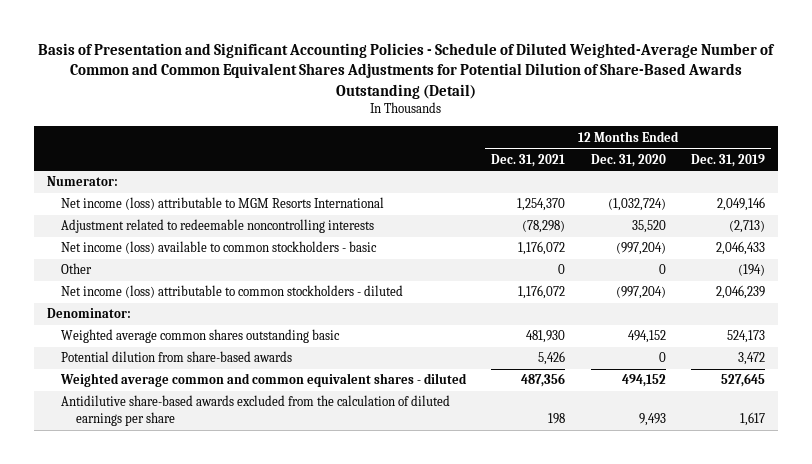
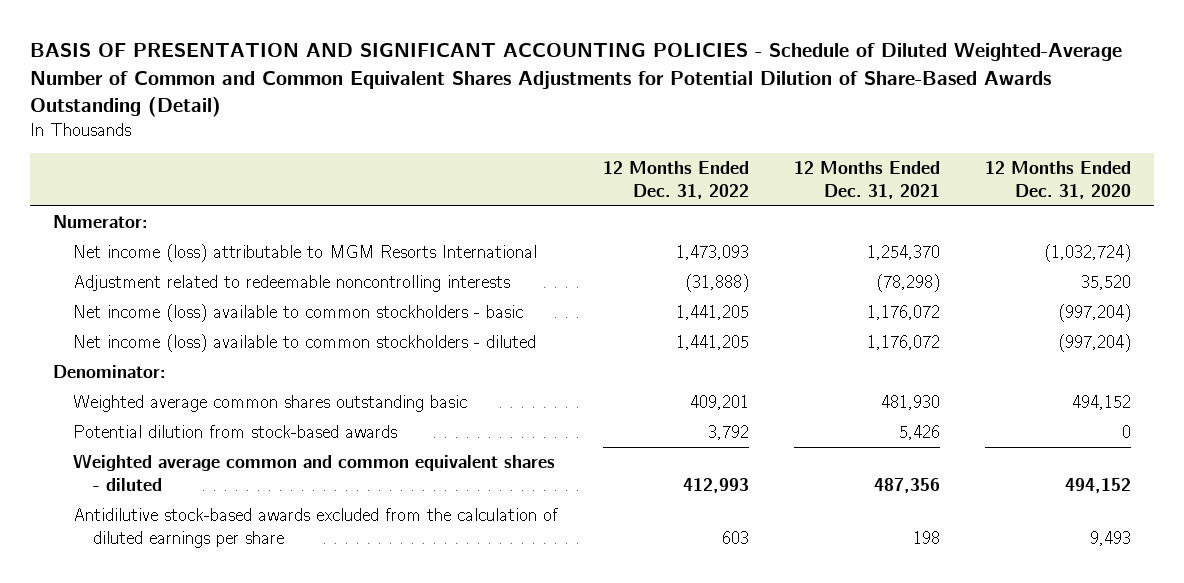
- Basis of Presentation and Significant Accounting Policies - Schedule of Diluted Weighted-Average Number of Common and Common Equivalent Shares Adjustments for Potential Dilution of Share-Based Awards Outstanding (Detail)
+ BASIS OF PRESENTATION AND SIGNIFICANT ACCOUNTING POLICIES - Schedule of Diluted Weighted-Average Number of Common and Common Equivalent Shares Adjustments for Potential Dilution of Share-Based Awards Outstanding (Detail)
- | 12 Months Ended Dec. 31, 2021 | 12 Months Ended Dec. 31, 2020 | 12 Months Ended Dec. 31, 2019
+ | 12 Months Ended Dec. 31, 2022 | 12 Months Ended Dec. 31, 2021 | 12 Months Ended Dec. 31, 2020
- Other | 0 | 0 | (194)
- Net income (loss) attributable to common stockholders - diluted | 1,176,072 | (997,204) | 2,046,239
+ Net income (loss) available to common stockholders - diluted | 1,441,205 | 1,176,072 | (997,204)
- Potential dilution from share-based awards | 5,426 | 0 | 3,472
+ Potential dilution from stock-based awards | 3,792 | 5,426 | 0
- Antidilutive share-based awards excluded from the calculation of diluted earnings per share | 198 | 9,493 | 1,617
+ Antidilutive stock-based awards excluded from the calculation of diluted earnings per share | 603 | 198 | 9,493

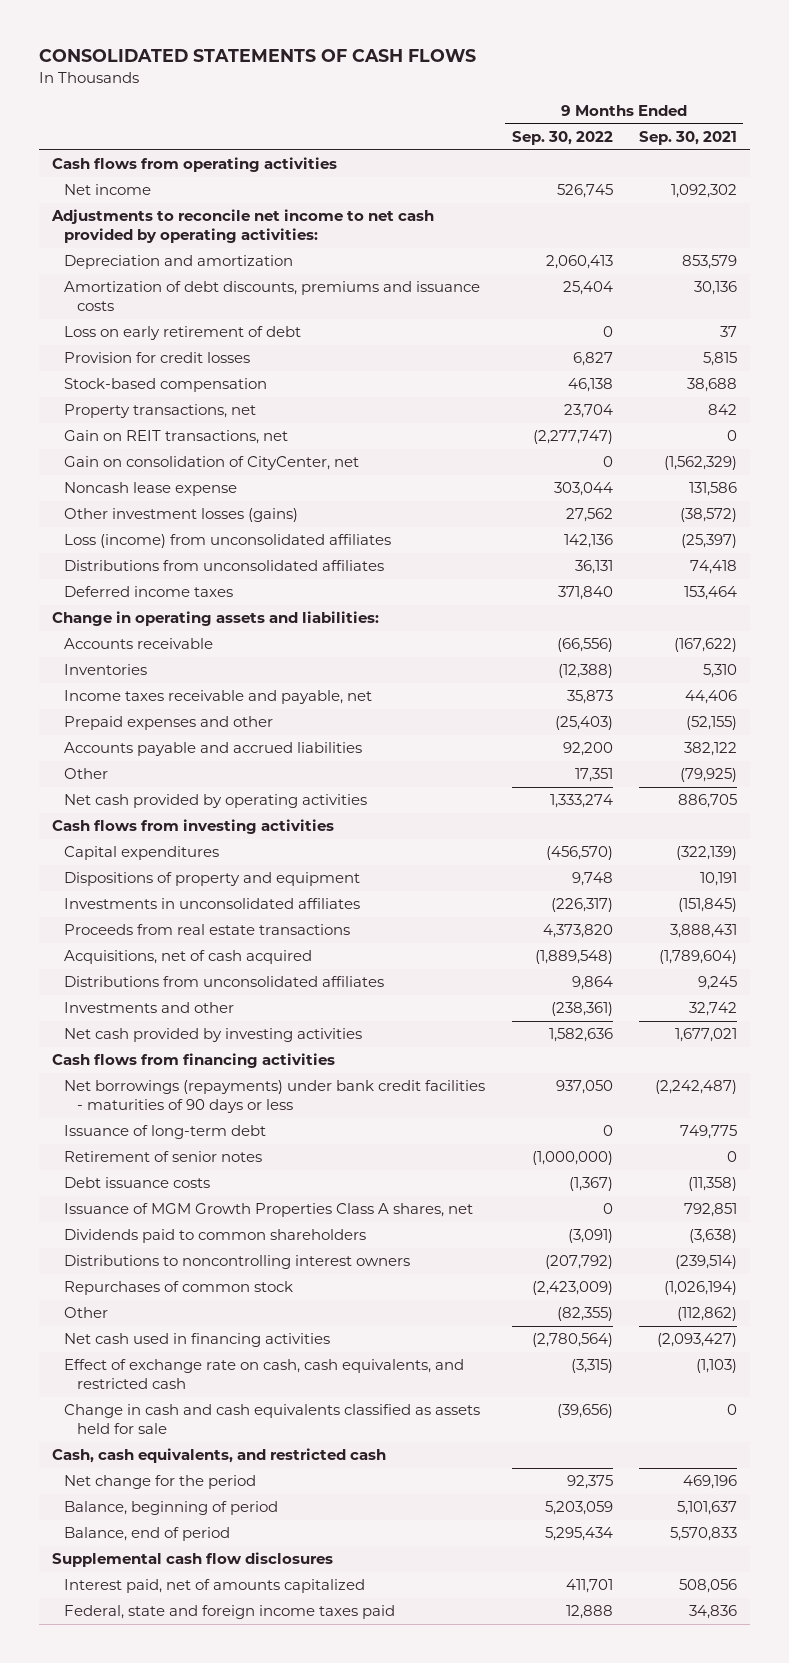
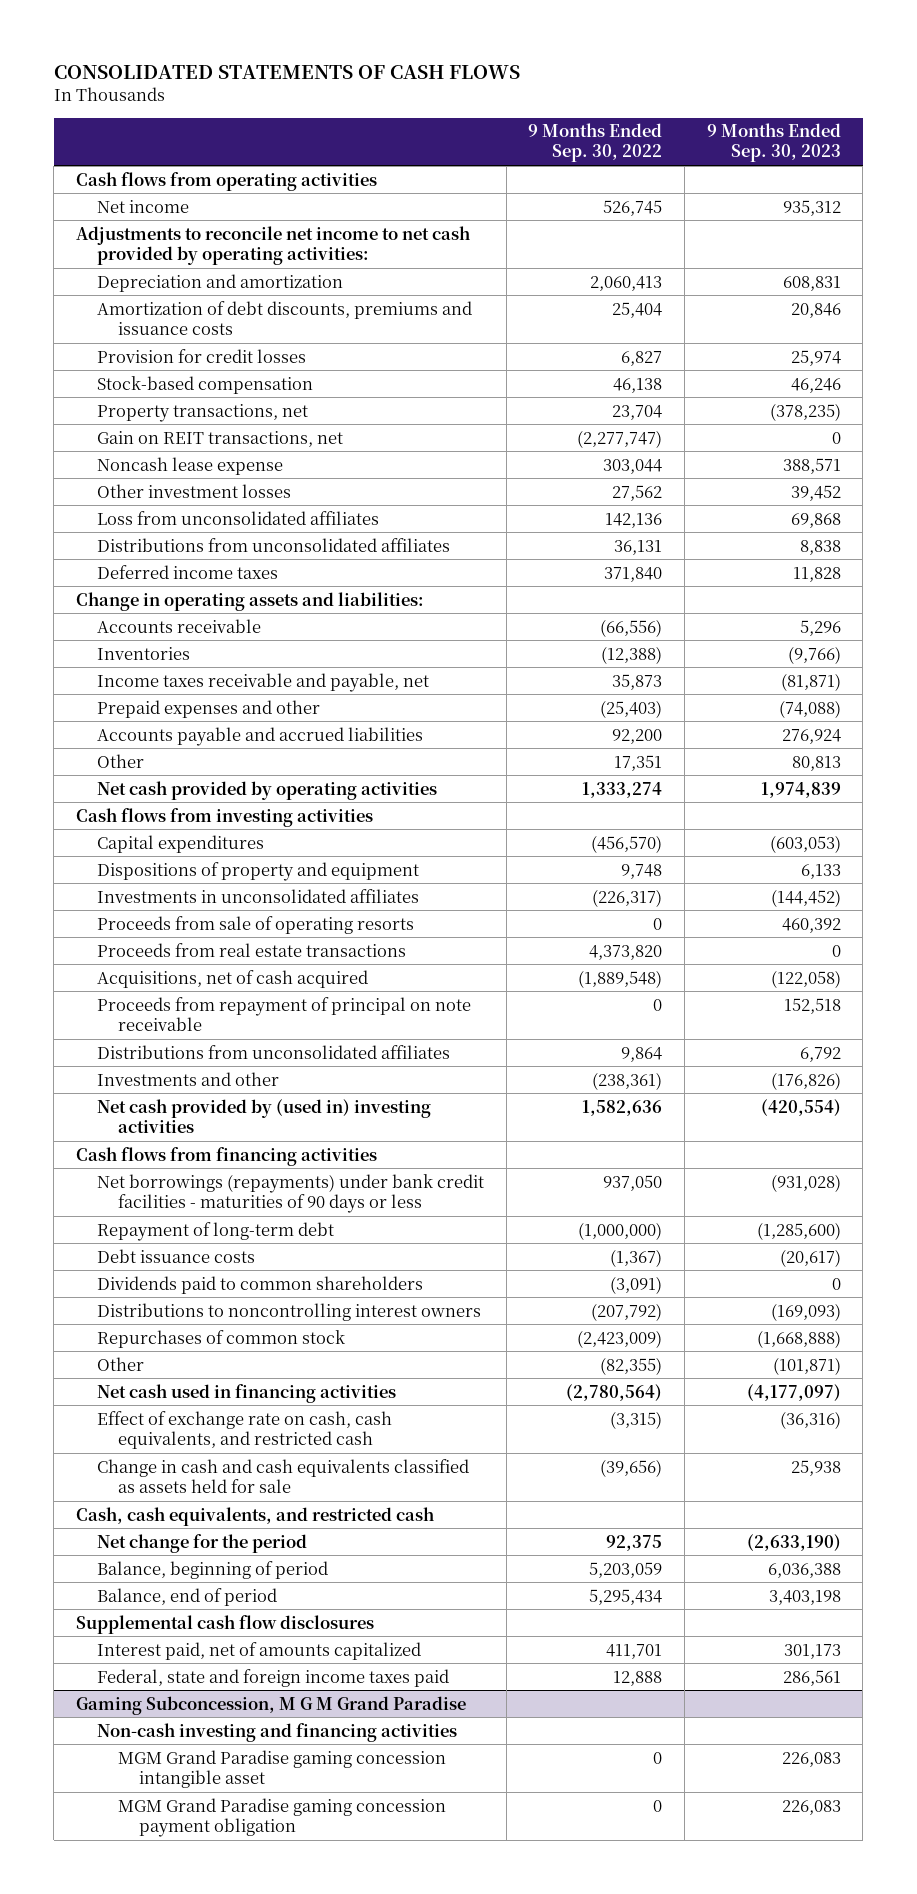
- | 9 Months Ended Sep. 30, 2022 | 9 Months Ended Sep. 30, 2021
+ | 9 Months Ended Sep. 30, 2022 | 9 Months Ended Sep. 30, 2023
- Loss on early retirement of debt | 0 | 37
- Gain on consolidation of CityCenter, net | 0 | (1,562,329)
- Other investment losses (gains) | 27,562 | (38,572)
- Loss (income) from unconsolidated affiliates | 142,136 | (25,397)
+ Other investment losses | 27,562 | 39,452
+ Loss from unconsolidated affiliates | 142,136 | 69,868
+ Proceeds from sale of operating resorts | 0 | 460,392
+ Proceeds from repayment of principal on note receivable | 0 | 152,518
- Net cash provided by investing activities | 1,582,636 | 1,677,021
+ Net cash provided by (used in) investing activities | 1,582,636 | (420,554)
- Issuance of long-term debt | 0 | 749,775
- Retirement of senior notes | (1,000,000) | 0
+ Repayment of long-term debt | (1,000,000) | (1,285,600)
- Issuance of MGM Growth Properties Class A shares, net | 0 | 792,851
+ Gaming Subconcession, M G M Grand Paradise
+ Non-cash investing and financing activities
+ MGM Grand Paradise gaming concession intangible asset | 0 | 226,083
+ MGM Grand Paradise gaming concession payment obligation | 0 | 226,083

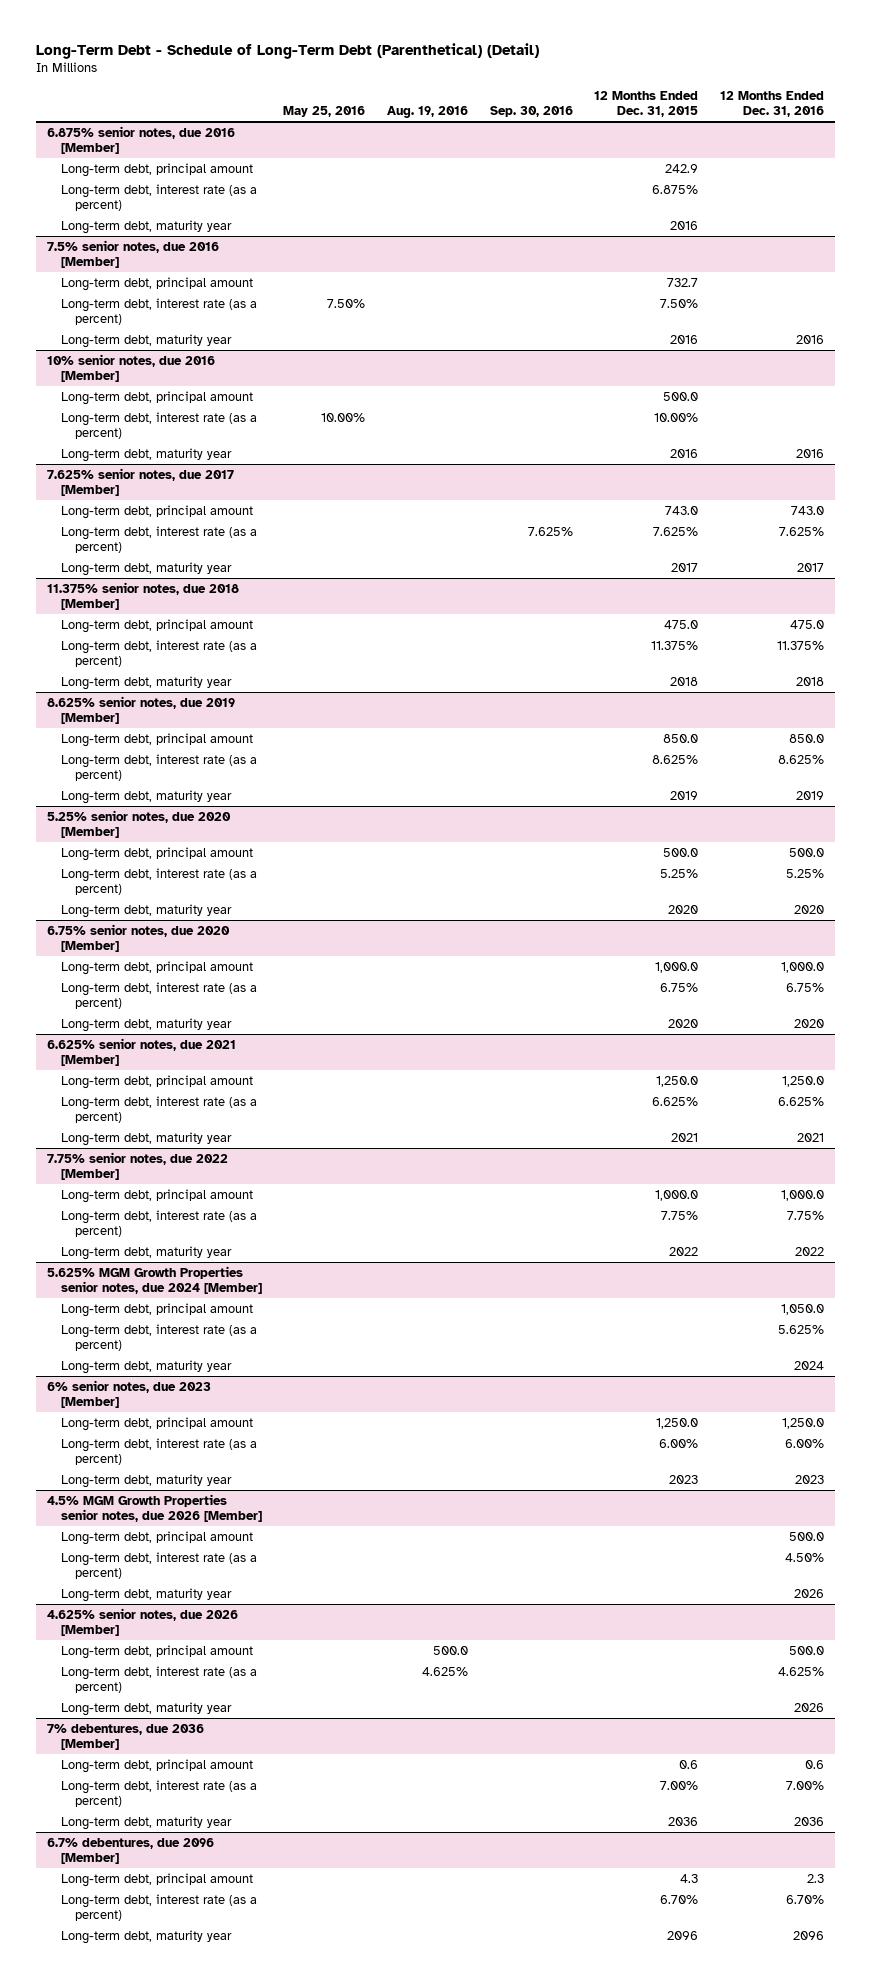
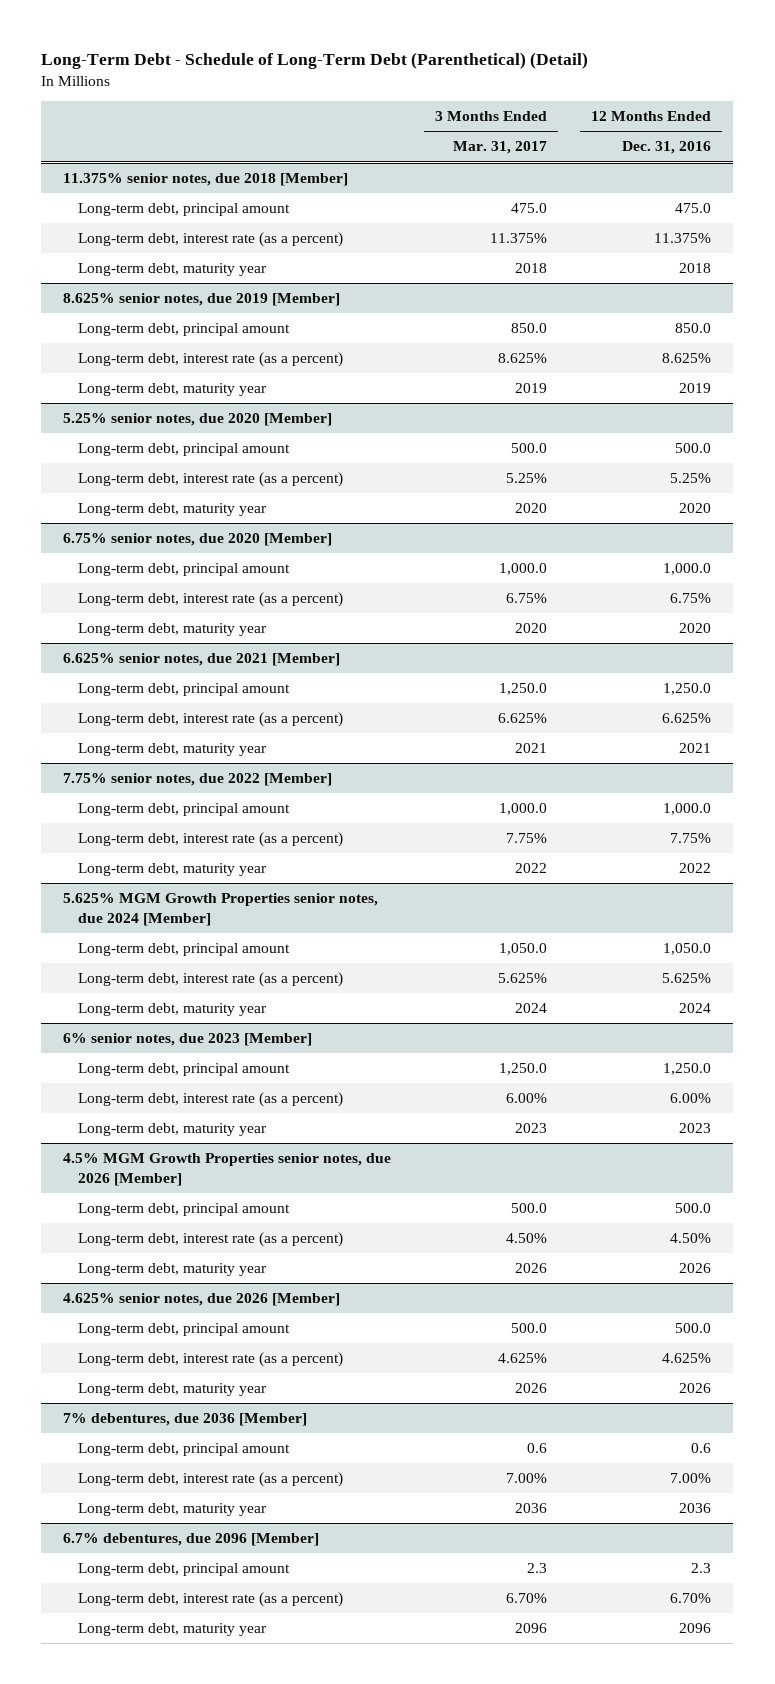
- | May 25, 2016 | Aug. 19, 2016 | Sep. 30, 2016 | 12 Months Ended Dec. 31, 2015 | 12 Months Ended Dec. 31, 2016
+ | 3 Months Ended Mar. 31, 2017 | 12 Months Ended Dec. 31, 2016
- 6.875% senior notes, due 2016 [Member]
- Long-term debt, principal amount | | | | 242.9 |
- Long-term debt, interest rate (as a percent) | | | | 6.875% |
- Long-term debt, maturity year | | | | 2016 |
- 7.5% senior notes, due 2016 [Member]
- Long-term debt, principal amount | | | | 732.7 |
- Long-term debt, interest rate (as a percent) | 7.50% | | | 7.50% |
- Long-term debt, maturity year | | | | 2016 | 2016
- 10% senior notes, due 2016 [Member]
- Long-term debt, principal amount | | | | 500.0 |
- Long-term debt, interest rate (as a percent) | 10.00% | | | 10.00% |
- Long-term debt, maturity year | | | | 2016 | 2016
- 7.625% senior notes, due 2017 [Member]
- Long-term debt, principal amount | | | | 743.0 | 743.0
- Long-term debt, interest rate (as a percent) | | | 7.625% | 7.625% | 7.625%
- Long-term debt, maturity year | | | | 2017 | 2017

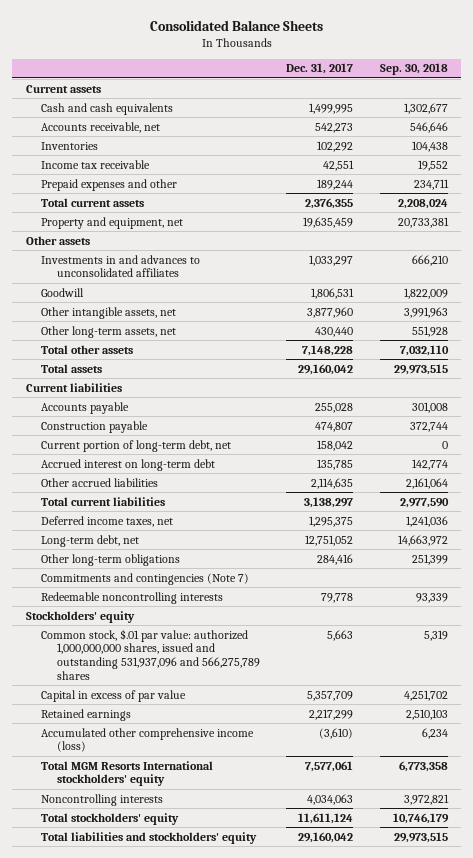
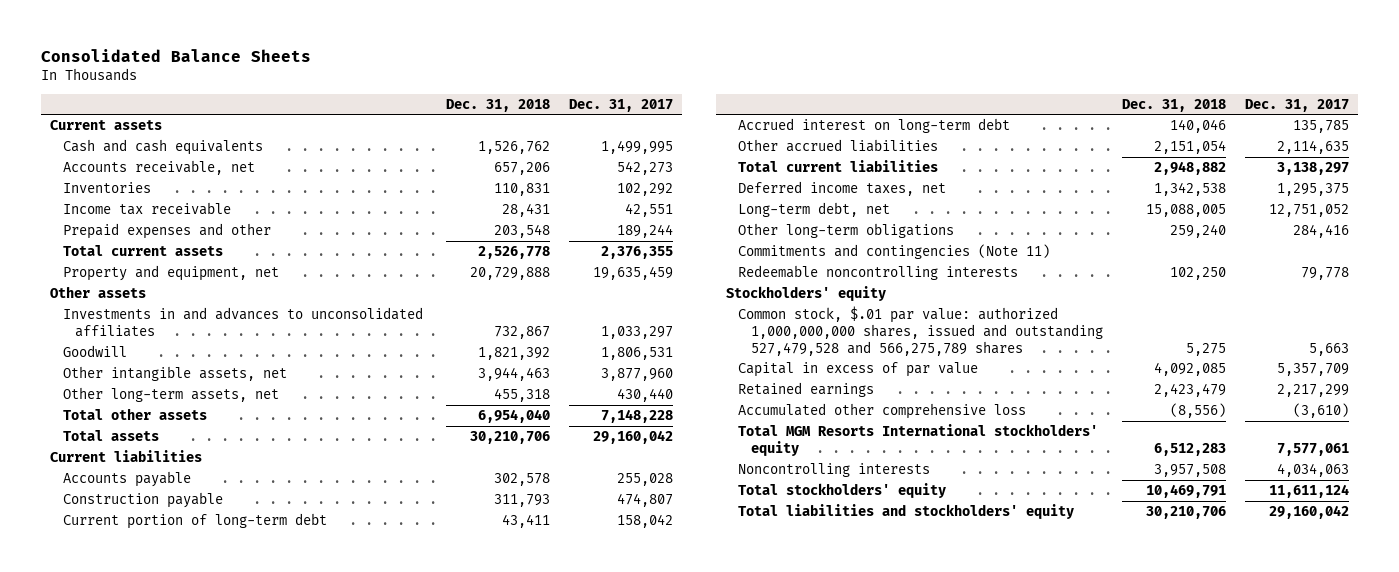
- | Dec. 31, 2017 | Sep. 30, 2018
+ | Dec. 31, 2018 | Dec. 31, 2017
- Current portion of long-term debt, net | 158,042 | 0
+ Current portion of long-term debt | 43,411 | 158,042
- Commitments and contingencies (Note 7)
+ Commitments and contingencies (Note 11)
- Common stock, $.01 par value: authorized 1,000,000,000 shares, issued and outstanding 531,937,096 and 566,275,789 shares | 5,663 | 5,319
+ Common stock, $.01 par value: authorized 1,000,000,000 shares, issued and outstanding 527,479,528 and 566,275,789 shares | 5,275 | 5,663
- Accumulated other comprehensive income (loss) | (3,610) | 6,234
+ Accumulated other comprehensive loss | (8,556) | (3,610)

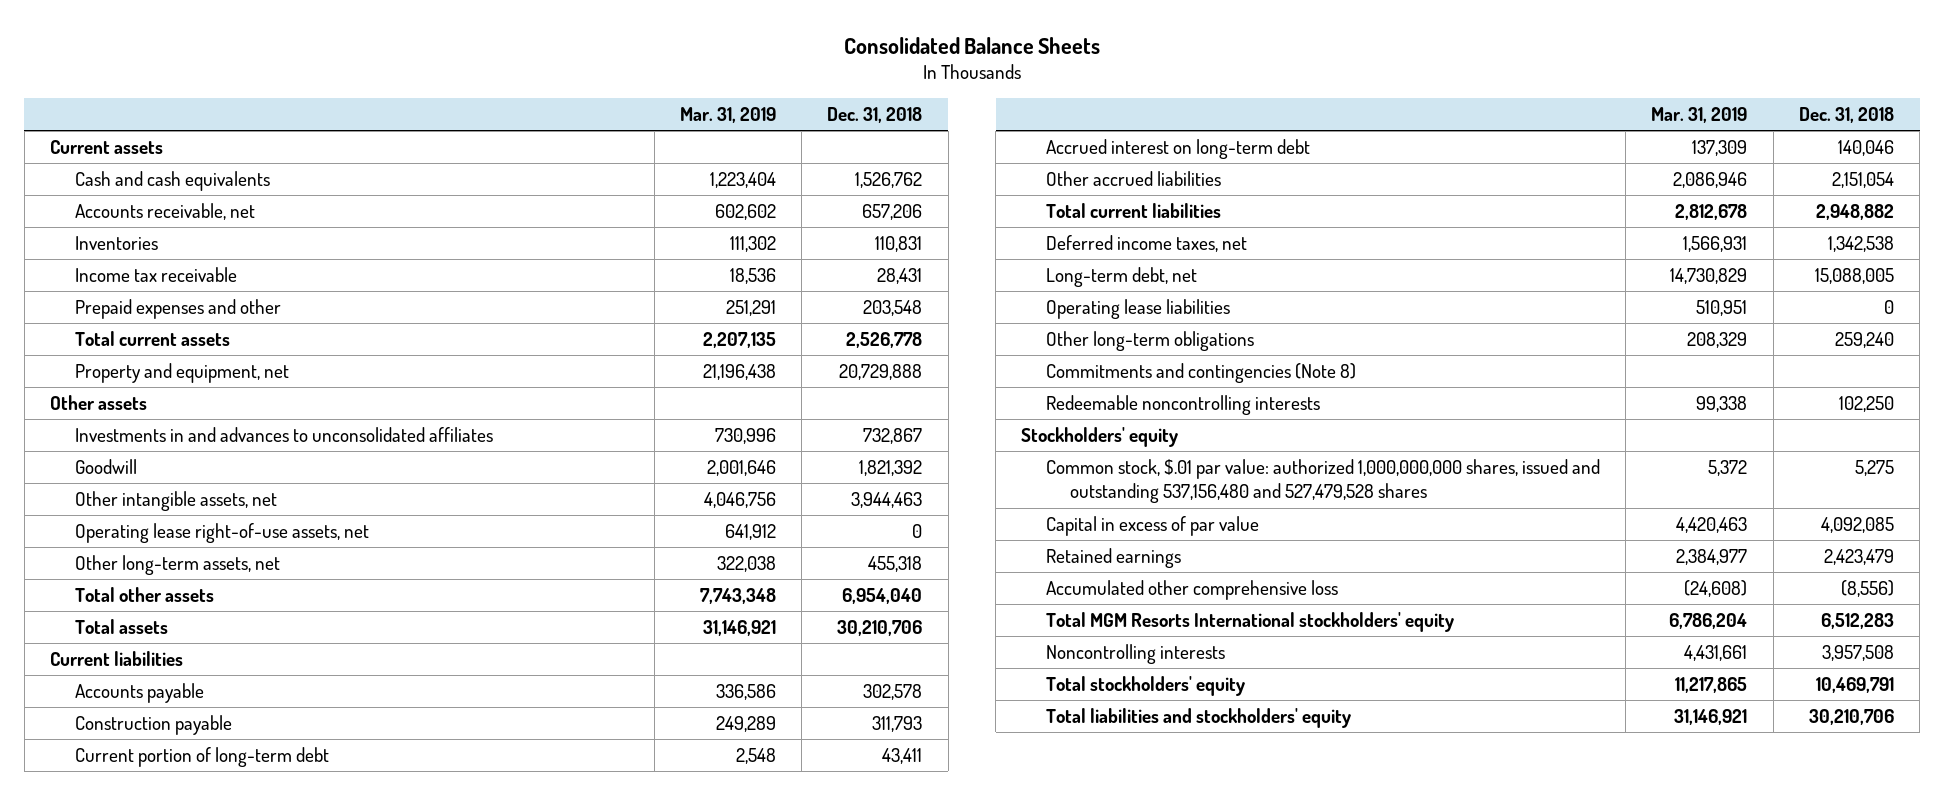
- | Dec. 31, 2018 | Dec. 31, 2017
+ | Mar. 31, 2019 | Dec. 31, 2018
+ Operating lease right-of-use assets, net | 641,912 | 0
+ Operating lease liabilities | 510,951 | 0
- Commitments and contingencies (Note 11)
+ Commitments and contingencies (Note 8)
- Common stock, $.01 par value: authorized 1,000,000,000 shares, issued and outstanding 527,479,528 and 566,275,789 shares | 5,275 | 5,663
+ Common stock, $.01 par value: authorized 1,000,000,000 shares, issued and outstanding 537,156,480 and 527,479,528 shares | 5,372 | 5,275

